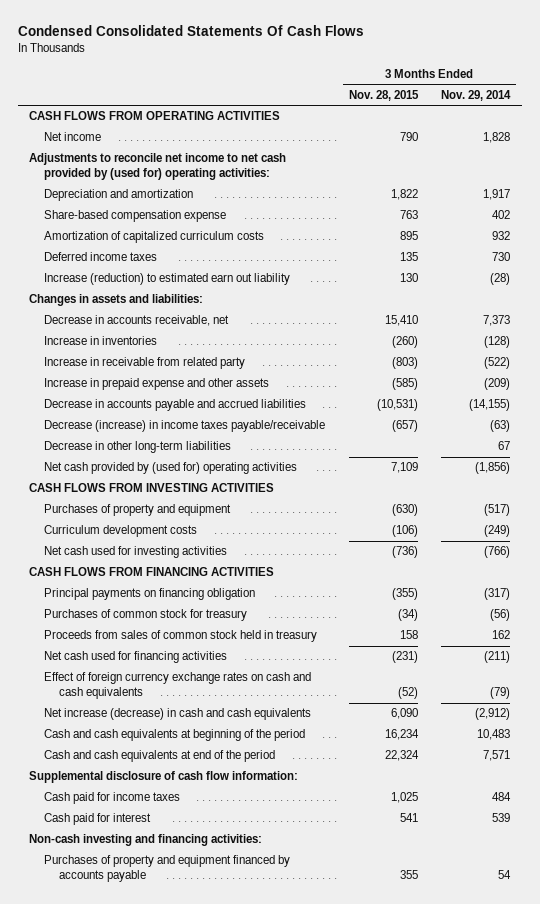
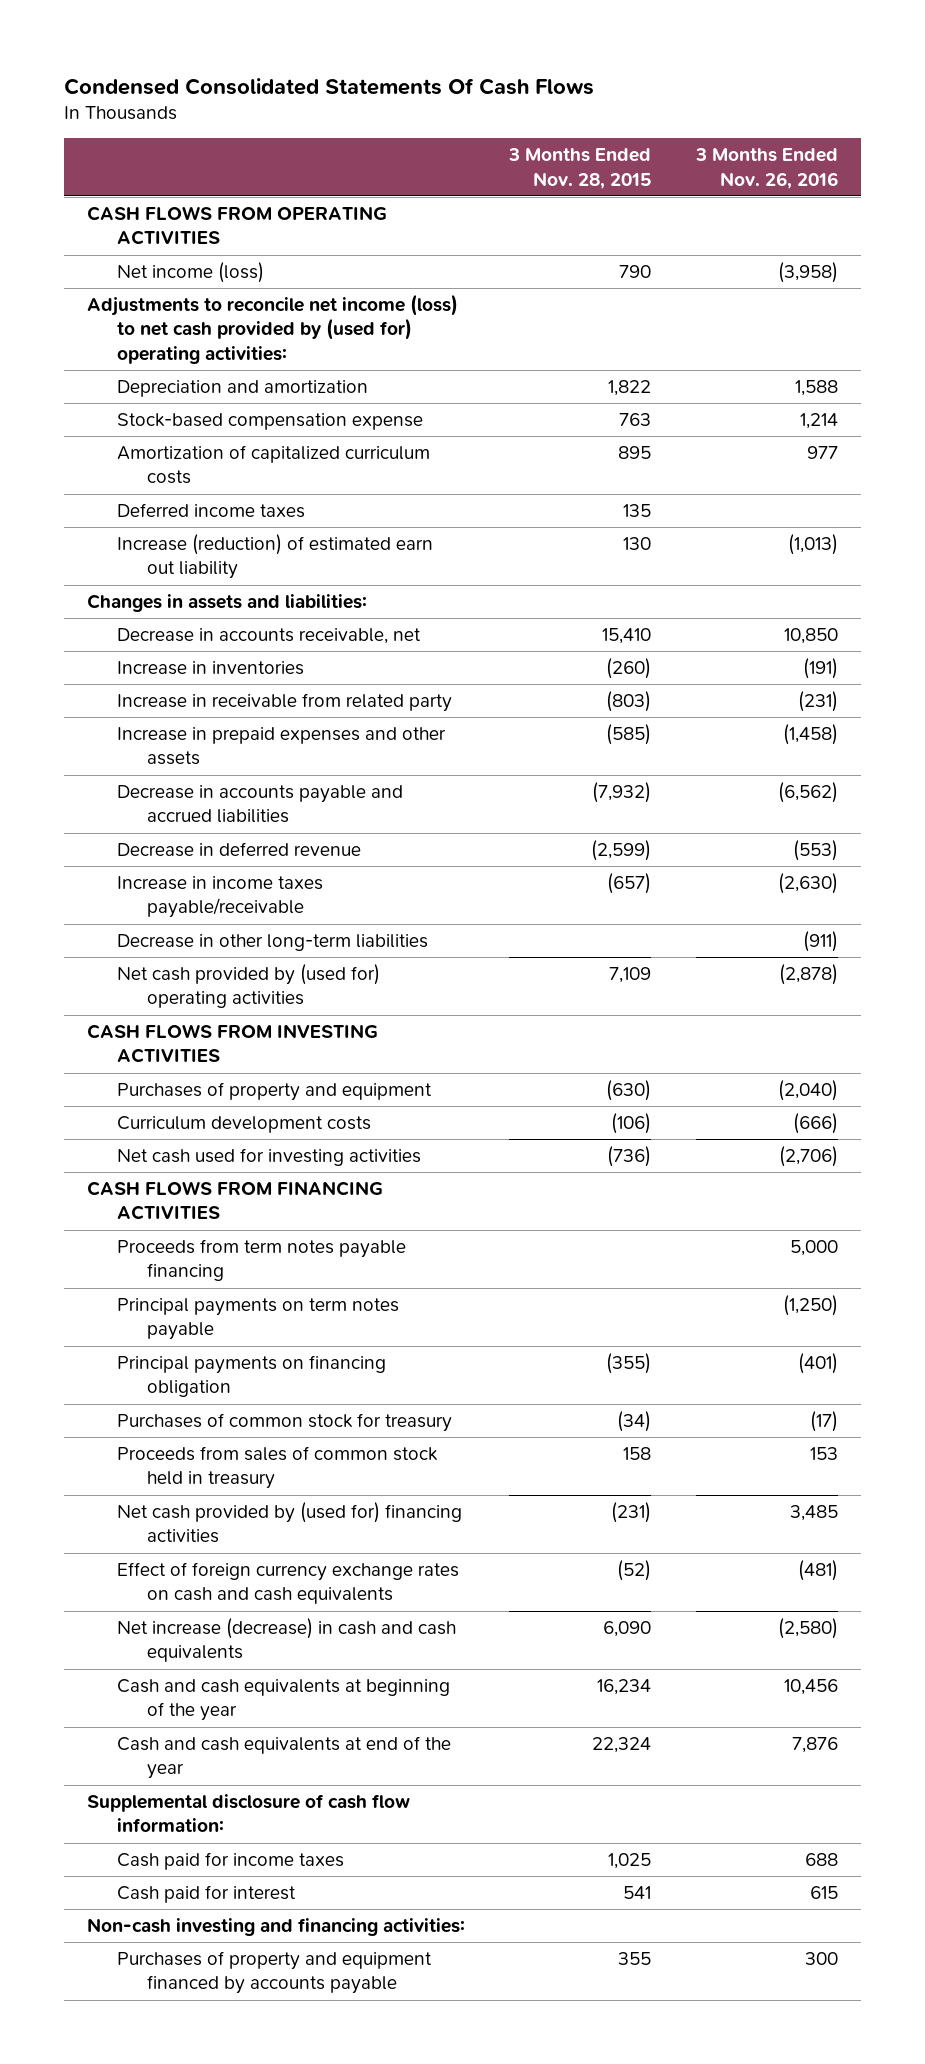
- | 3 Months Ended Nov. 28, 2015 | 3 Months Ended Nov. 29, 2014
+ | 3 Months Ended Nov. 28, 2015 | 3 Months Ended Nov. 26, 2016
- Net income | 790 | 1,828
- Adjustments to reconcile net income to net cash provided by (used for) operating activities:
+ Net income (loss) | 790 | (3,958)
+ Adjustments to reconcile net income (loss) to net cash provided by (used for) operating activities:
- Share-based compensation expense | 763 | 402
+ Stock-based compensation expense | 763 | 1,214
- Increase (reduction) to estimated earn out liability | 130 | (28)
+ Increase (reduction) of estimated earn out liability | 130 | (1,013)
- Increase in prepaid expense and other assets | (585) | (209)
- Decrease in accounts payable and accrued liabilities | (10,531) | (14,155)
- Decrease (increase) in income taxes payable/receivable | (657) | (63)
+ Increase in prepaid expenses and other assets | (585) | (1,458)
+ Decrease in accounts payable and accrued liabilities | (7,932) | (6,562)
+ Decrease in deferred revenue | (2,599) | (553)
+ Increase in income taxes payable/receivable | (657) | (2,630)
+ Proceeds from term notes payable financing | | 5,000
+ Principal payments on term notes payable | | (1,250)
- Net cash used for financing activities | (231) | (211)
+ Net cash provided by (used for) financing activities | (231) | 3,485
- Cash and cash equivalents at beginning of the period | 16,234 | 10,483
- Cash and cash equivalents at end of the period | 22,324 | 7,571
+ Cash and cash equivalents at beginning of the year | 16,234 | 10,456
+ Cash and cash equivalents at end of the year | 22,324 | 7,876

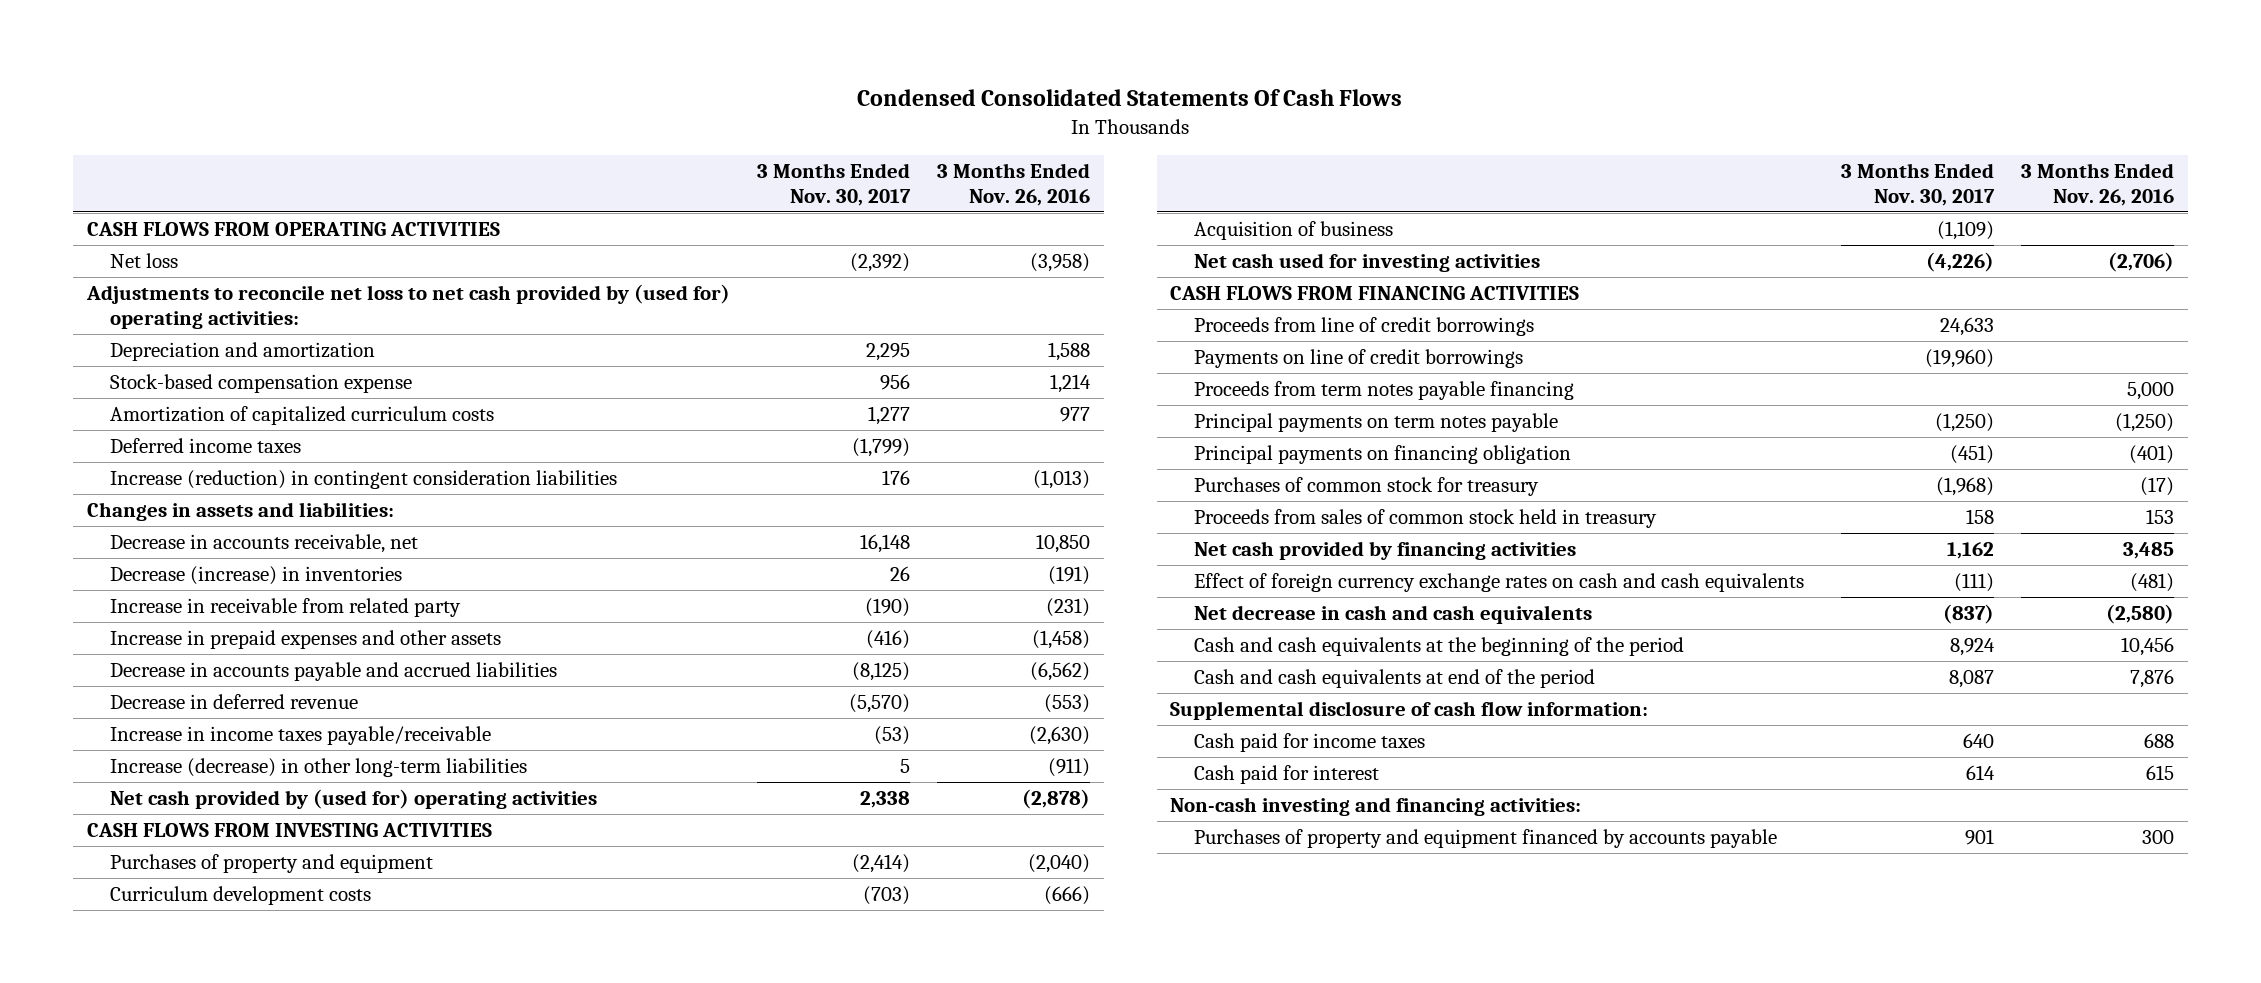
- | 3 Months Ended Nov. 28, 2015 | 3 Months Ended Nov. 26, 2016
+ | 3 Months Ended Nov. 30, 2017 | 3 Months Ended Nov. 26, 2016
- Net income (loss) | 790 | (3,958)
- Adjustments to reconcile net income (loss) to net cash provided by (used for) operating activities:
+ Net loss | (2,392) | (3,958)
+ Adjustments to reconcile net loss to net cash provided by (used for) operating activities:
- Increase (reduction) of estimated earn out liability | 130 | (1,013)
+ Increase (reduction) in contingent consideration liabilities | 176 | (1,013)
- Increase in inventories | (260) | (191)
+ Decrease (increase) in inventories | 26 | (191)
- Decrease in other long-term liabilities | | (911)
+ Increase (decrease) in other long-term liabilities | 5 | (911)
+ Acquisition of business | (1,109) |
+ Proceeds from line of credit borrowings | 24,633 |
+ Payments on line of credit borrowings | (19,960) |
- Net cash provided by (used for) financing activities | (231) | 3,485
+ Net cash provided by financing activities | 1,162 | 3,485
- Net increase (decrease) in cash and cash equivalents | 6,090 | (2,580)
- Cash and cash equivalents at beginning of the year | 16,234 | 10,456
- Cash and cash equivalents at end of the year | 22,324 | 7,876
+ Net decrease in cash and cash equivalents | (837) | (2,580)
+ Cash and cash equivalents at the beginning of the period | 8,924 | 10,456
+ Cash and cash equivalents at end of the period | 8,087 | 7,876

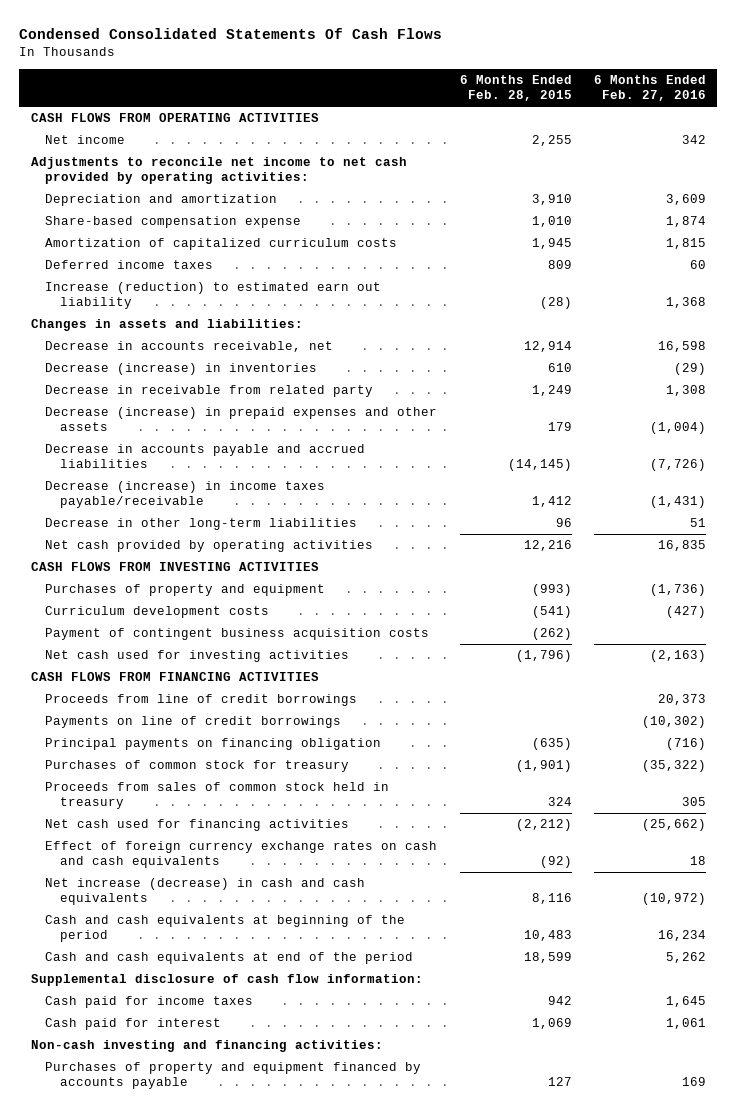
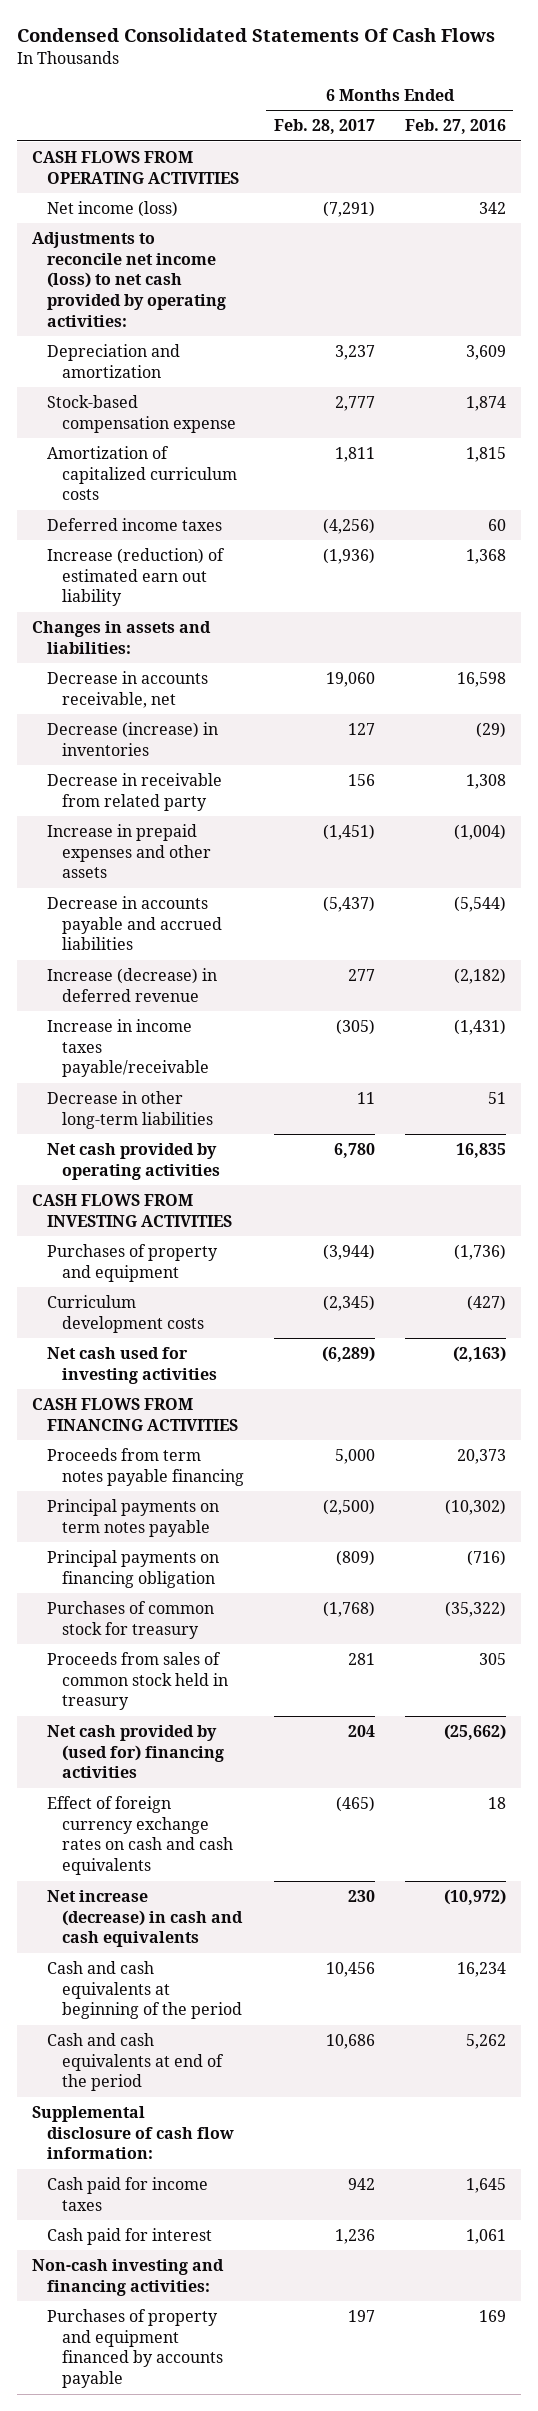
- | 6 Months Ended Feb. 28, 2015 | 6 Months Ended Feb. 27, 2016
+ | 6 Months Ended Feb. 28, 2017 | 6 Months Ended Feb. 27, 2016
- Net income | 2,255 | 342
- Adjustments to reconcile net income to net cash provided by operating activities:
+ Net income (loss) | (7,291) | 342
+ Adjustments to reconcile net income (loss) to net cash provided by operating activities:
- Share-based compensation expense | 1,010 | 1,874
+ Stock-based compensation expense | 2,777 | 1,874
- Increase (reduction) to estimated earn out liability | (28) | 1,368
+ Increase (reduction) of estimated earn out liability | (1,936) | 1,368
- Decrease (increase) in prepaid expenses and other assets | 179 | (1,004)
- Decrease in accounts payable and accrued liabilities | (14,145) | (7,726)
- Decrease (increase) in income taxes payable/receivable | 1,412 | (1,431)
+ Increase in prepaid expenses and other assets | (1,451) | (1,004)
+ Decrease in accounts payable and accrued liabilities | (5,437) | (5,544)
+ Increase (decrease) in deferred revenue | 277 | (2,182)
+ Increase in income taxes payable/receivable | (305) | (1,431)
- Payment of contingent business acquisition costs | (262) |
- Proceeds from line of credit borrowings | | 20,373
- Payments on line of credit borrowings | | (10,302)
+ Proceeds from term notes payable financing | 5,000 | 20,373
+ Principal payments on term notes payable | (2,500) | (10,302)
- Net cash used for financing activities | (2,212) | (25,662)
+ Net cash provided by (used for) financing activities | 204 | (25,662)

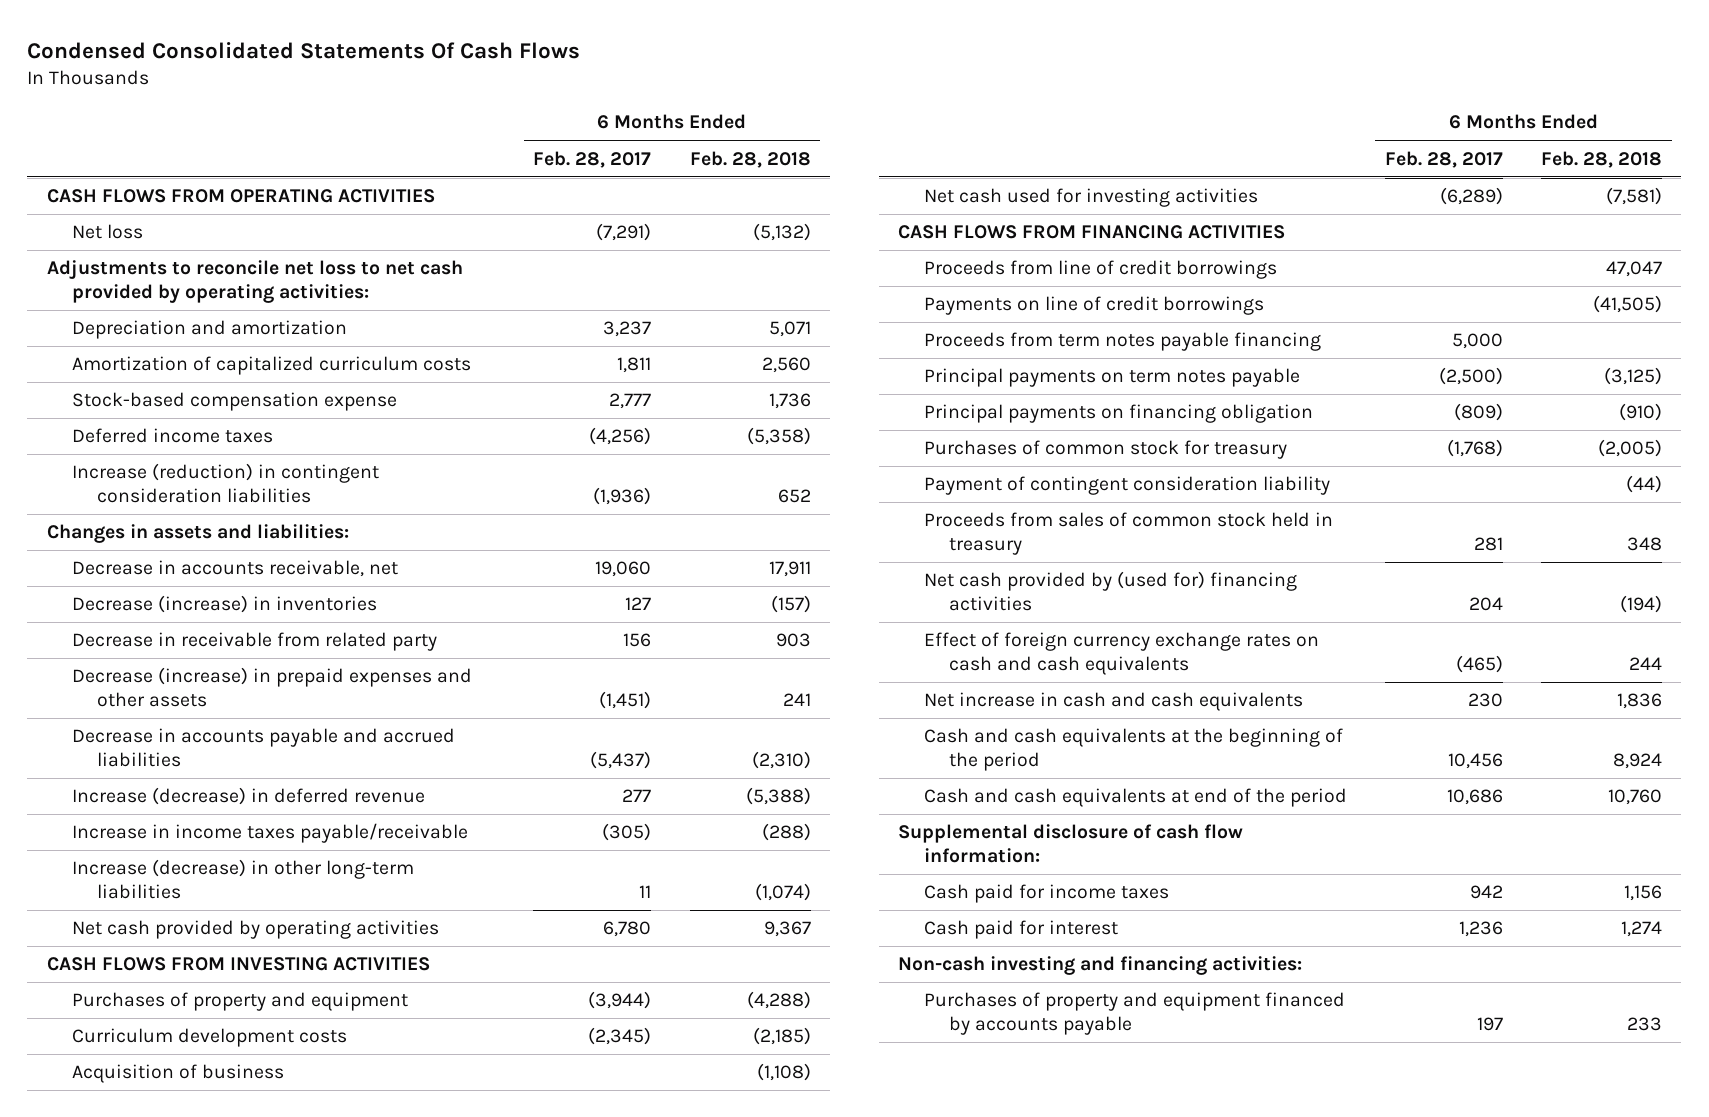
- | 6 Months Ended Feb. 28, 2017 | 6 Months Ended Feb. 27, 2016
+ | 6 Months Ended Feb. 28, 2017 | 6 Months Ended Feb. 28, 2018
- Net income (loss) | (7,291) | 342
- Adjustments to reconcile net income (loss) to net cash provided by operating activities:
+ Net loss | (7,291) | (5,132)
+ Adjustments to reconcile net loss to net cash provided by operating activities:
moved down: Stock-based compensation expense | 2,777 | 1,736
- Increase (reduction) of estimated earn out liability | (1,936) | 1,368
+ Increase (reduction) in contingent consideration liabilities | (1,936) | 652
- Increase in prepaid expenses and other assets | (1,451) | (1,004)
+ Decrease (increase) in prepaid expenses and other assets | (1,451) | 241
- Decrease in other long-term liabilities | 11 | 51
+ Increase (decrease) in other long-term liabilities | 11 | (1,074)
+ Acquisition of business | | (1,108)
+ Proceeds from line of credit borrowings | | 47,047
+ Payments on line of credit borrowings | | (41,505)
+ Payment of contingent consideration liability | | (44)
- Net increase (decrease) in cash and cash equivalents | 230 | (10,972)
- Cash and cash equivalents at beginning of the period | 10,456 | 16,234
+ Net increase in cash and cash equivalents | 230 | 1,836
+ Cash and cash equivalents at the beginning of the period | 10,456 | 8,924

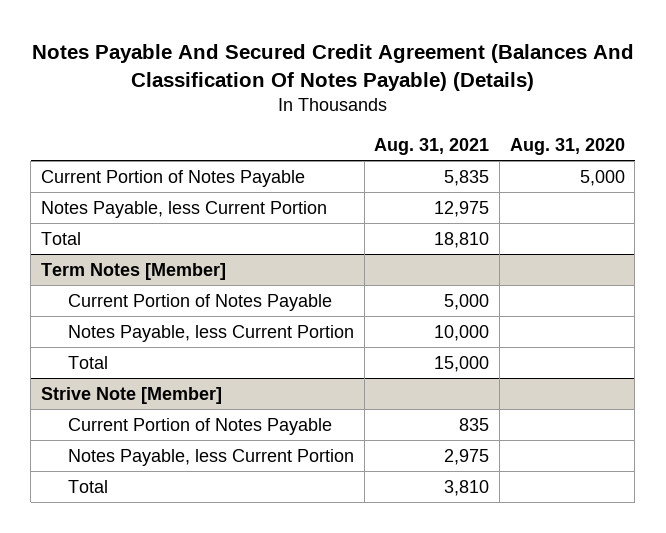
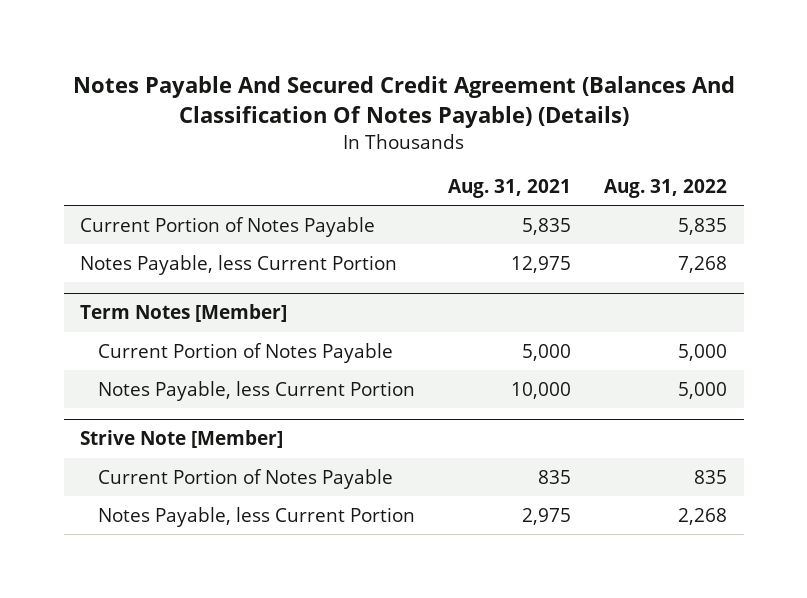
- | Aug. 31, 2021 | Aug. 31, 2020
+ | Aug. 31, 2021 | Aug. 31, 2022
- Total | 18,810 |
@ Term Notes [Member]
- Total | 15,000 |
@ Strive Note [Member]
- Total | 3,810 |

